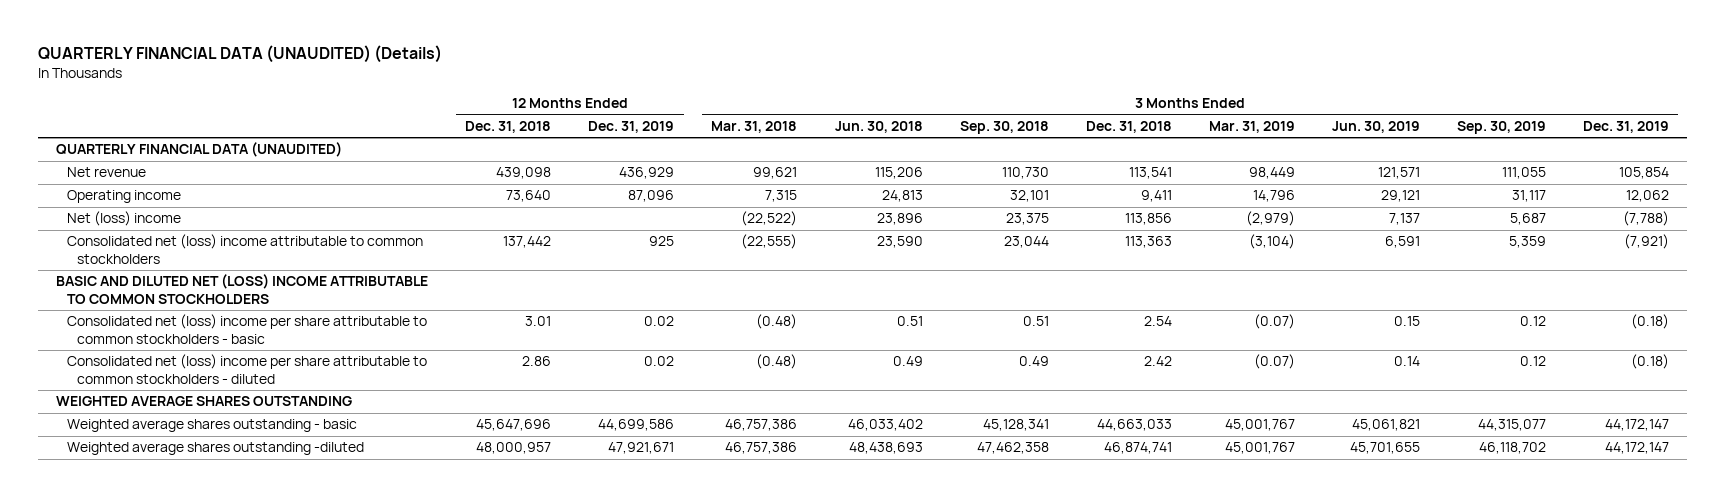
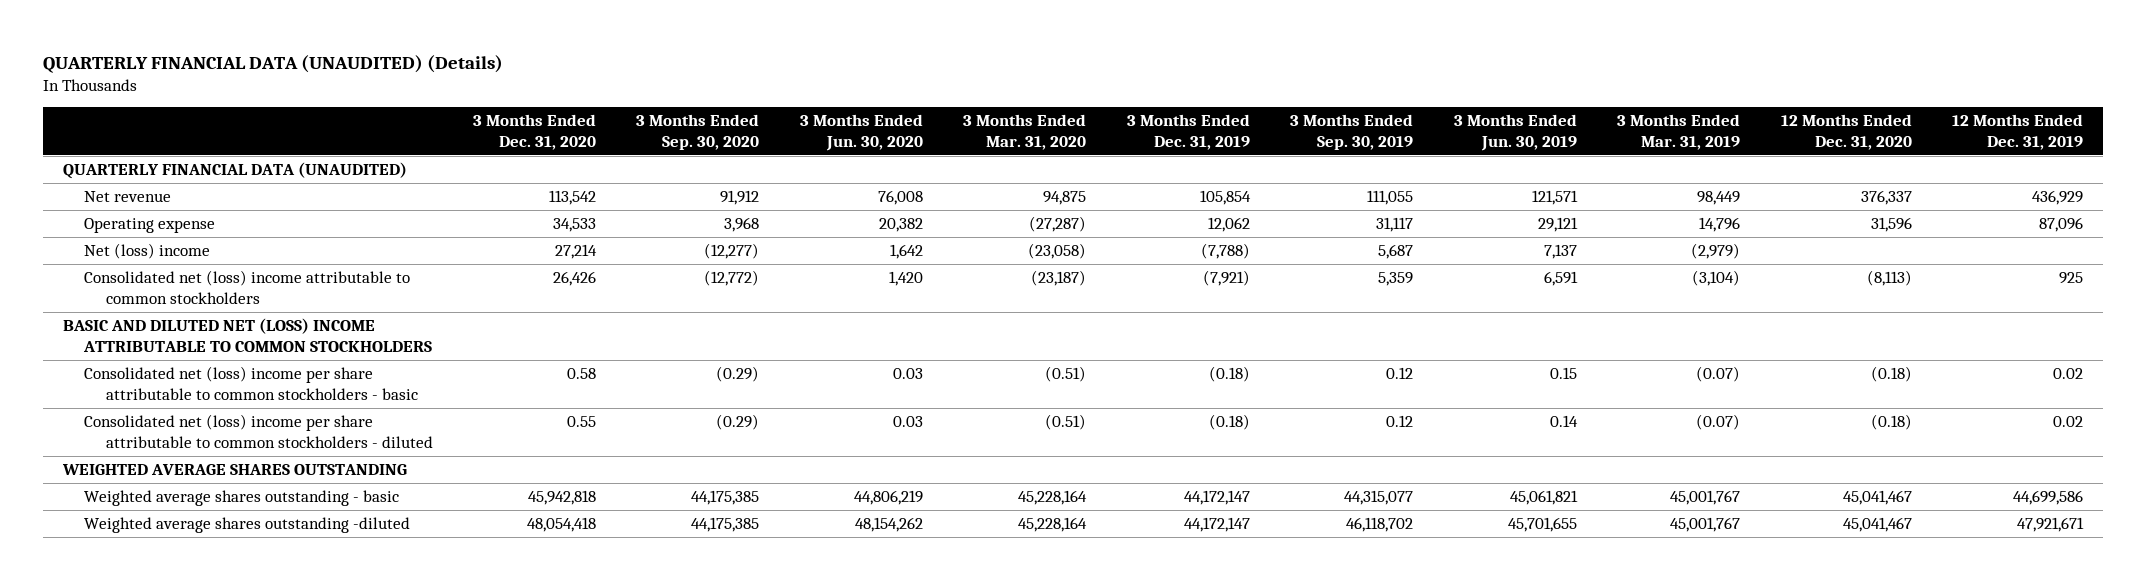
- | 12 Months Ended Dec. 31, 2018 | 12 Months Ended Dec. 31, 2019 | 3 Months Ended Mar. 31, 2018 | 3 Months Ended Jun. 30, 2018 | 3 Months Ended Sep. 30, 2018 | 3 Months Ended Dec. 31, 2018 | 3 Months Ended Mar. 31, 2019 | 3 Months Ended Jun. 30, 2019 | 3 Months Ended Sep. 30, 2019 | 3 Months Ended Dec. 31, 2019
+ | 3 Months Ended Dec. 31, 2020 | 3 Months Ended Sep. 30, 2020 | 3 Months Ended Jun. 30, 2020 | 3 Months Ended Mar. 31, 2020 | 3 Months Ended Dec. 31, 2019 | 3 Months Ended Sep. 30, 2019 | 3 Months Ended Jun. 30, 2019 | 3 Months Ended Mar. 31, 2019 | 12 Months Ended Dec. 31, 2020 | 12 Months Ended Dec. 31, 2019
- Operating income | 73,640 | 87,096 | 7,315 | 24,813 | 32,101 | 9,411 | 14,796 | 29,121 | 31,117 | 12,062
+ Operating expense | 34,533 | 3,968 | 20,382 | (27,287) | 12,062 | 31,117 | 29,121 | 14,796 | 31,596 | 87,096

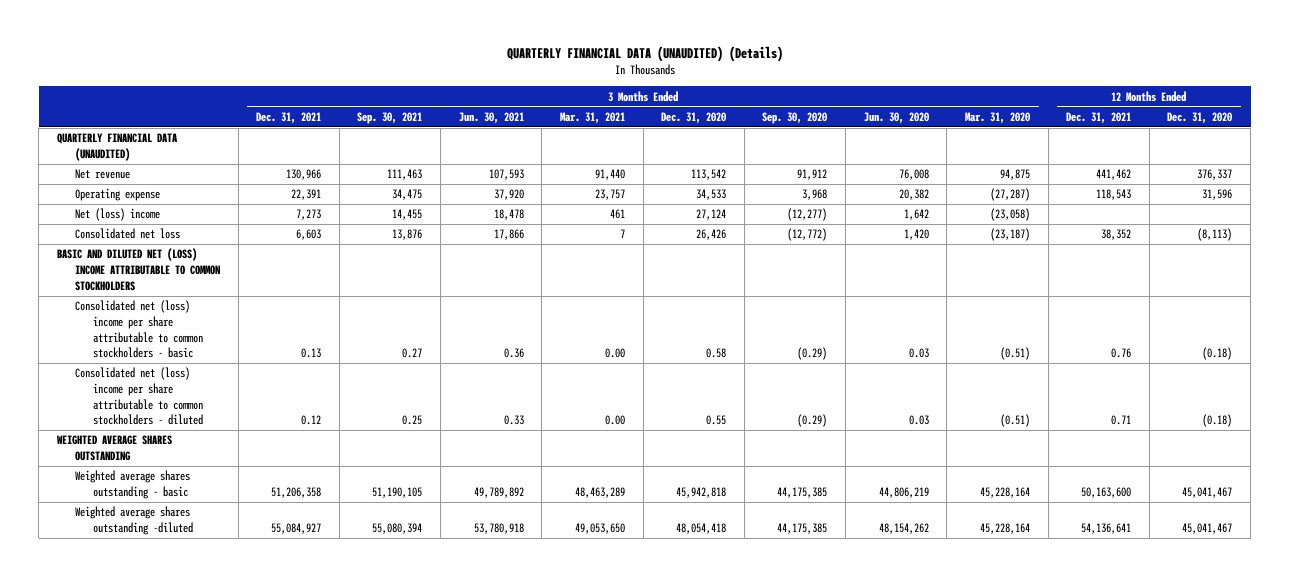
- | 3 Months Ended Dec. 31, 2020 | 3 Months Ended Sep. 30, 2020 | 3 Months Ended Jun. 30, 2020 | 3 Months Ended Mar. 31, 2020 | 3 Months Ended Dec. 31, 2019 | 3 Months Ended Sep. 30, 2019 | 3 Months Ended Jun. 30, 2019 | 3 Months Ended Mar. 31, 2019 | 12 Months Ended Dec. 31, 2020 | 12 Months Ended Dec. 31, 2019
+ | 3 Months Ended Dec. 31, 2021 | 3 Months Ended Sep. 30, 2021 | 3 Months Ended Jun. 30, 2021 | 3 Months Ended Mar. 31, 2021 | 3 Months Ended Dec. 31, 2020 | 3 Months Ended Sep. 30, 2020 | 3 Months Ended Jun. 30, 2020 | 3 Months Ended Mar. 31, 2020 | 12 Months Ended Dec. 31, 2021 | 12 Months Ended Dec. 31, 2020
- Net (loss) income | 27,214 | (12,277) | 1,642 | (23,058) | (7,788) | 5,687 | 7,137 | (2,979) | |
- Consolidated net (loss) income attributable to common stockholders | 26,426 | (12,772) | 1,420 | (23,187) | (7,921) | 5,359 | 6,591 | (3,104) | (8,113) | 925
+ Net (loss) income | 7,273 | 14,455 | 18,478 | 461 | 27,124 | (12,277) | 1,642 | (23,058) | |
+ Consolidated net loss | 6,603 | 13,876 | 17,866 | 7 | 26,426 | (12,772) | 1,420 | (23,187) | 38,352 | (8,113)

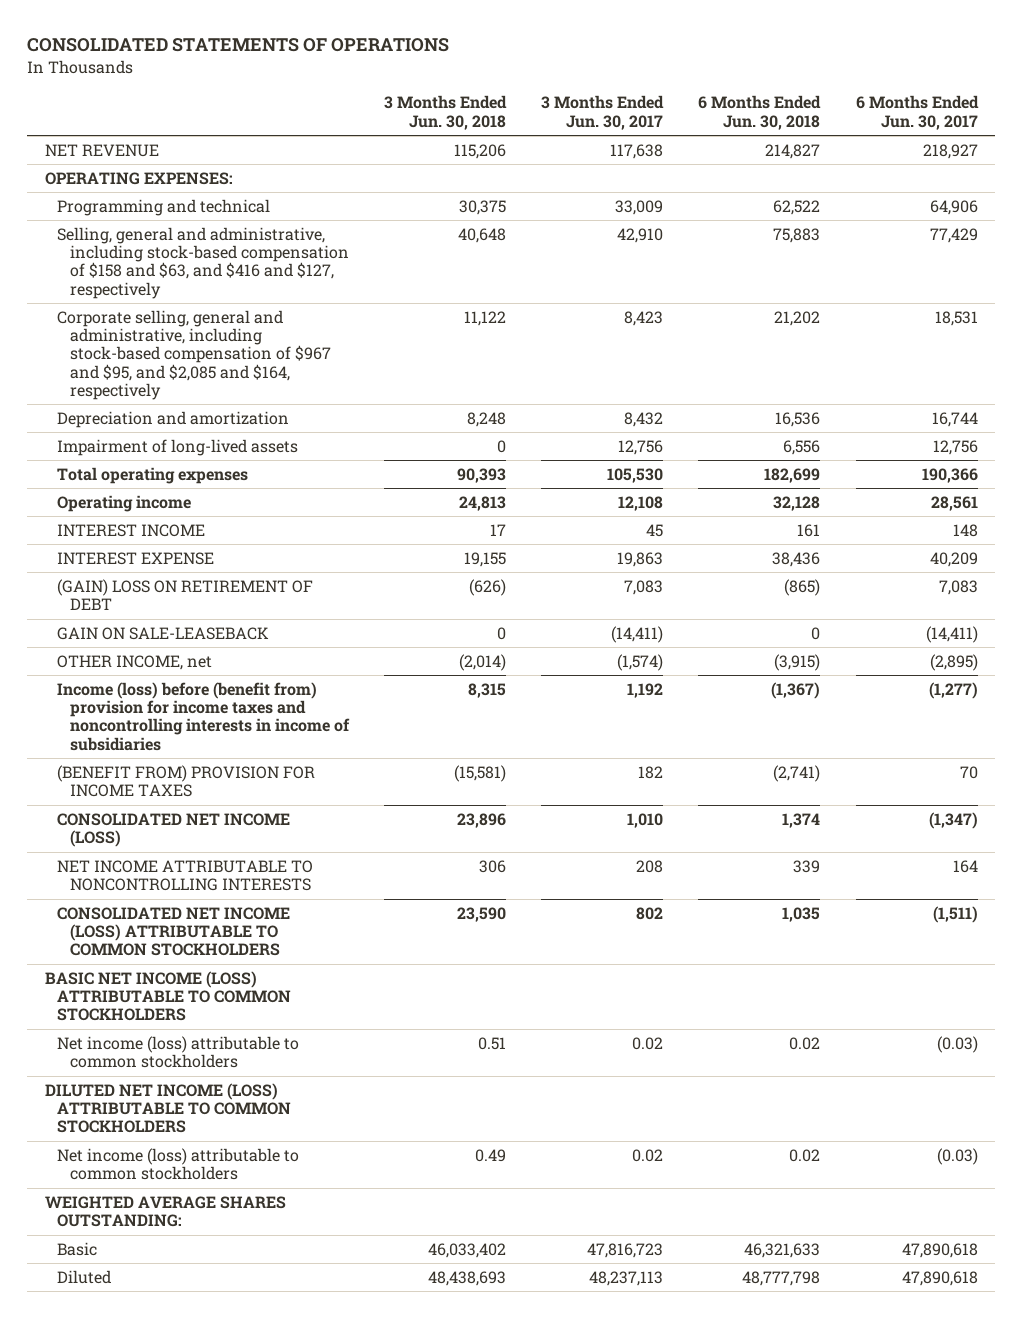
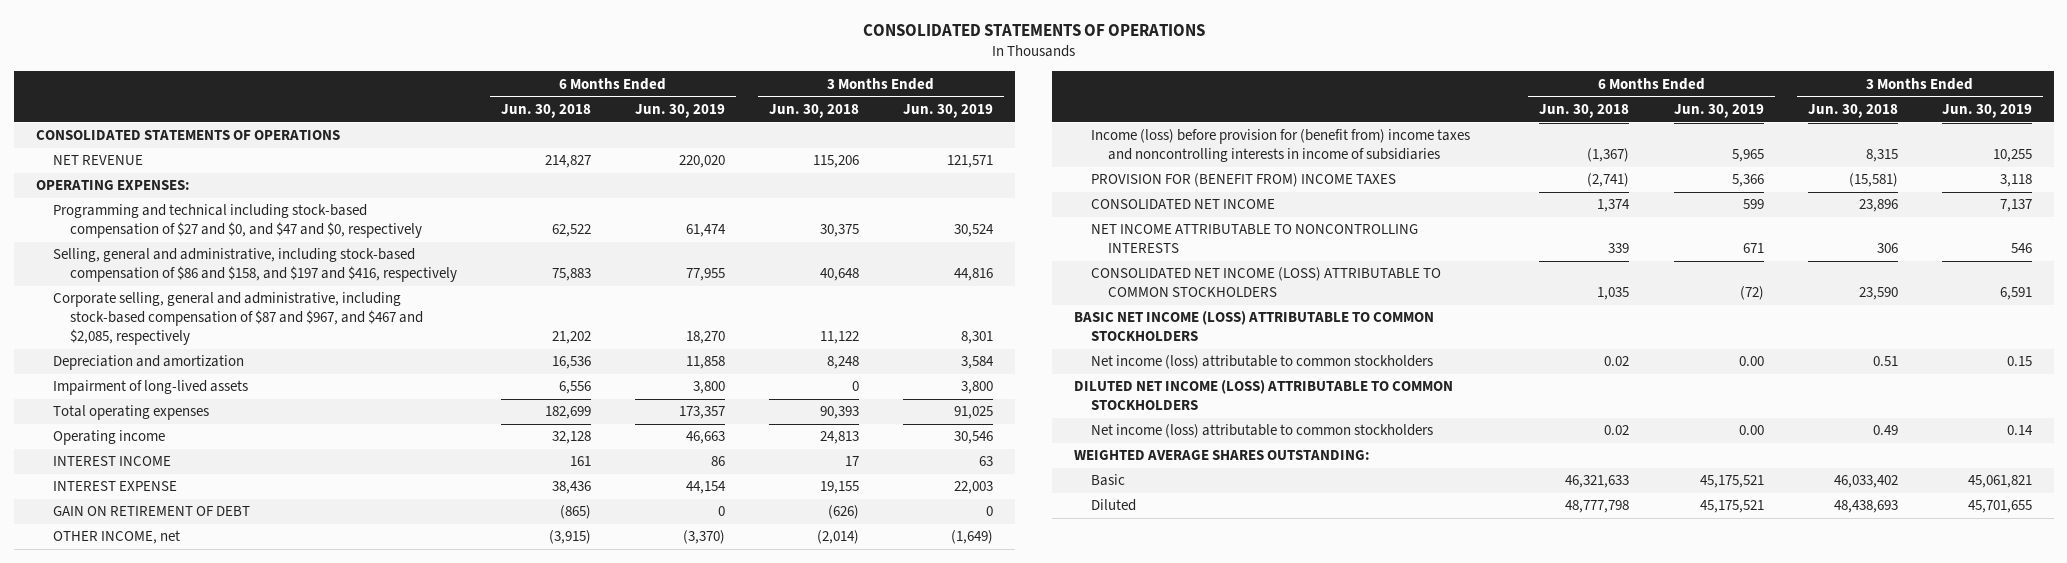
- | 3 Months Ended Jun. 30, 2018 | 3 Months Ended Jun. 30, 2017 | 6 Months Ended Jun. 30, 2018 | 6 Months Ended Jun. 30, 2017
+ | 6 Months Ended Jun. 30, 2018 | 6 Months Ended Jun. 30, 2019 | 3 Months Ended Jun. 30, 2018 | 3 Months Ended Jun. 30, 2019
+ CONSOLIDATED STATEMENTS OF OPERATIONS
- Programming and technical | 30,375 | 33,009 | 62,522 | 64,906
- Selling, general and administrative, including stock-based compensation of $158 and $63, and $416 and $127, respectively | 40,648 | 42,910 | 75,883 | 77,429
- Corporate selling, general and administrative, including stock-based compensation of $967 and $95, and $2,085 and $164, respectively | 11,122 | 8,423 | 21,202 | 18,531
+ Programming and technical including stock-based compensation of $27 and $0, and $47 and $0, respectively | 62,522 | 61,474 | 30,375 | 30,524
+ Selling, general and administrative, including stock-based compensation of $86 and $158, and $197 and $416, respectively | 75,883 | 77,955 | 40,648 | 44,816
+ Corporate selling, general and administrative, including stock-based compensation of $87 and $967, and $467 and $2,085, respectively | 21,202 | 18,270 | 11,122 | 8,301
- (GAIN) LOSS ON RETIREMENT OF DEBT | (626) | 7,083 | (865) | 7,083
- GAIN ON SALE-LEASEBACK | 0 | (14,411) | 0 | (14,411)
+ GAIN ON RETIREMENT OF DEBT | (865) | 0 | (626) | 0
- Income (loss) before (benefit from) provision for income taxes and noncontrolling interests in income of subsidiaries | 8,315 | 1,192 | (1,367) | (1,277)
- (BENEFIT FROM) PROVISION FOR INCOME TAXES | (15,581) | 182 | (2,741) | 70
- CONSOLIDATED NET INCOME (LOSS) | 23,896 | 1,010 | 1,374 | (1,347)
+ Income (loss) before provision for (benefit from) income taxes and noncontrolling interests in income of subsidiaries | (1,367) | 5,965 | 8,315 | 10,255
+ PROVISION FOR (BENEFIT FROM) INCOME TAXES | (2,741) | 5,366 | (15,581) | 3,118
+ CONSOLIDATED NET INCOME | 1,374 | 599 | 23,896 | 7,137

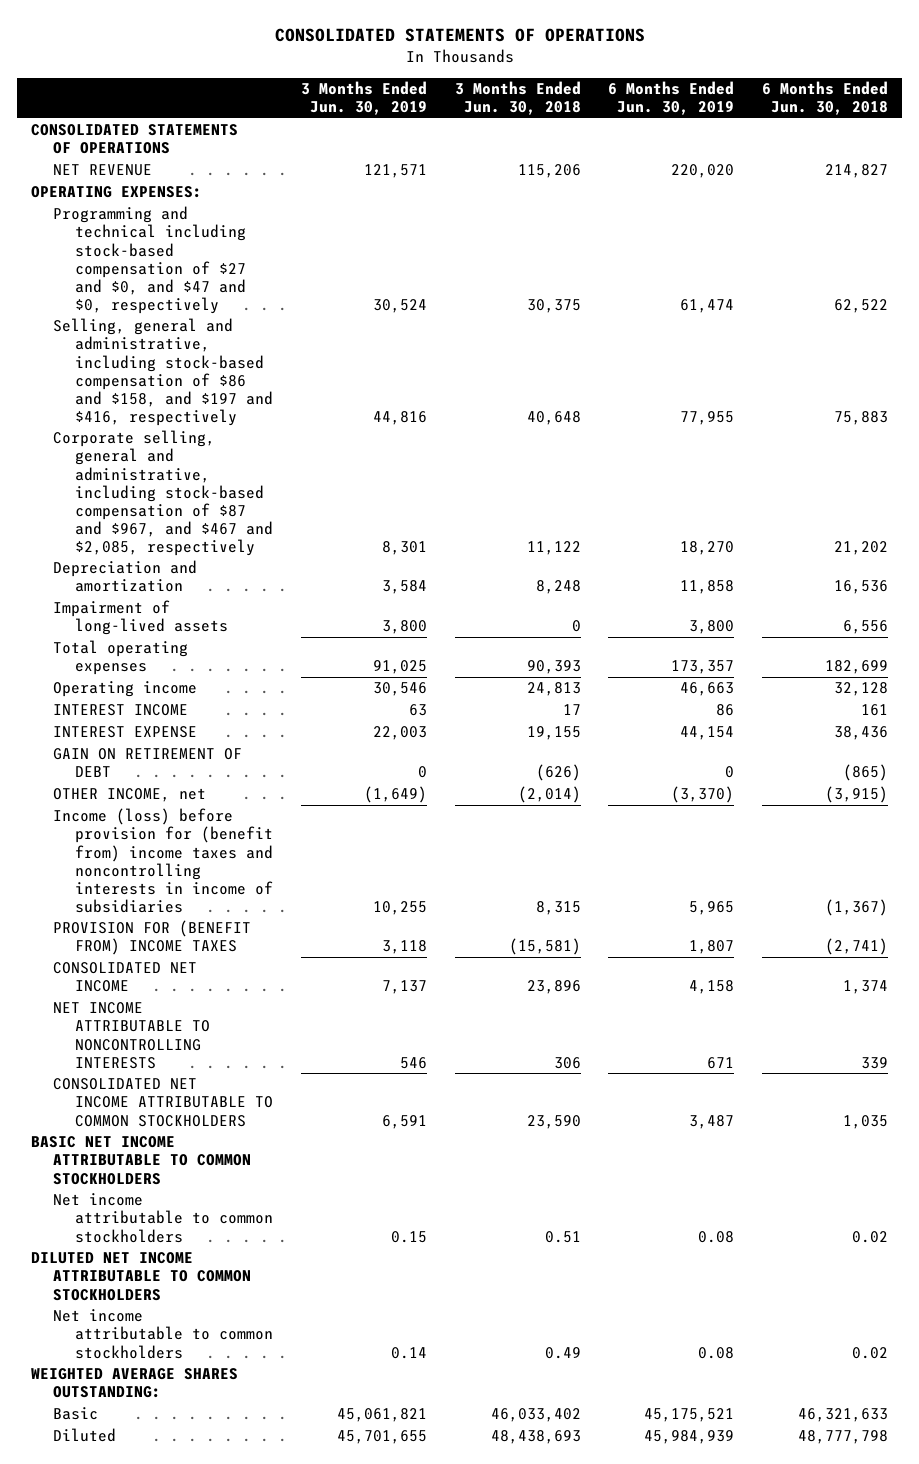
- | 6 Months Ended Jun. 30, 2018 | 6 Months Ended Jun. 30, 2019 | 3 Months Ended Jun. 30, 2018 | 3 Months Ended Jun. 30, 2019
+ | 3 Months Ended Jun. 30, 2019 | 3 Months Ended Jun. 30, 2018 | 6 Months Ended Jun. 30, 2019 | 6 Months Ended Jun. 30, 2018
- PROVISION FOR (BENEFIT FROM) INCOME TAXES | (2,741) | 5,366 | (15,581) | 3,118
- CONSOLIDATED NET INCOME | 1,374 | 599 | 23,896 | 7,137
+ PROVISION FOR (BENEFIT FROM) INCOME TAXES | 3,118 | (15,581) | 1,807 | (2,741)
+ CONSOLIDATED NET INCOME | 7,137 | 23,896 | 4,158 | 1,374
- CONSOLIDATED NET INCOME (LOSS) ATTRIBUTABLE TO COMMON STOCKHOLDERS | 1,035 | (72) | 23,590 | 6,591
- BASIC NET INCOME (LOSS) ATTRIBUTABLE TO COMMON STOCKHOLDERS
- Net income (loss) attributable to common stockholders | 0.02 | 0.00 | 0.51 | 0.15
- DILUTED NET INCOME (LOSS) ATTRIBUTABLE TO COMMON STOCKHOLDERS
- Net income (loss) attributable to common stockholders | 0.02 | 0.00 | 0.49 | 0.14
+ CONSOLIDATED NET INCOME ATTRIBUTABLE TO COMMON STOCKHOLDERS | 6,591 | 23,590 | 3,487 | 1,035
+ BASIC NET INCOME ATTRIBUTABLE TO COMMON STOCKHOLDERS
+ Net income attributable to common stockholders | 0.15 | 0.51 | 0.08 | 0.02
+ DILUTED NET INCOME ATTRIBUTABLE TO COMMON STOCKHOLDERS
+ Net income attributable to common stockholders | 0.14 | 0.49 | 0.08 | 0.02
- Diluted | 48,777,798 | 45,175,521 | 48,438,693 | 45,701,655
+ Diluted | 45,701,655 | 48,438,693 | 45,984,939 | 48,777,798

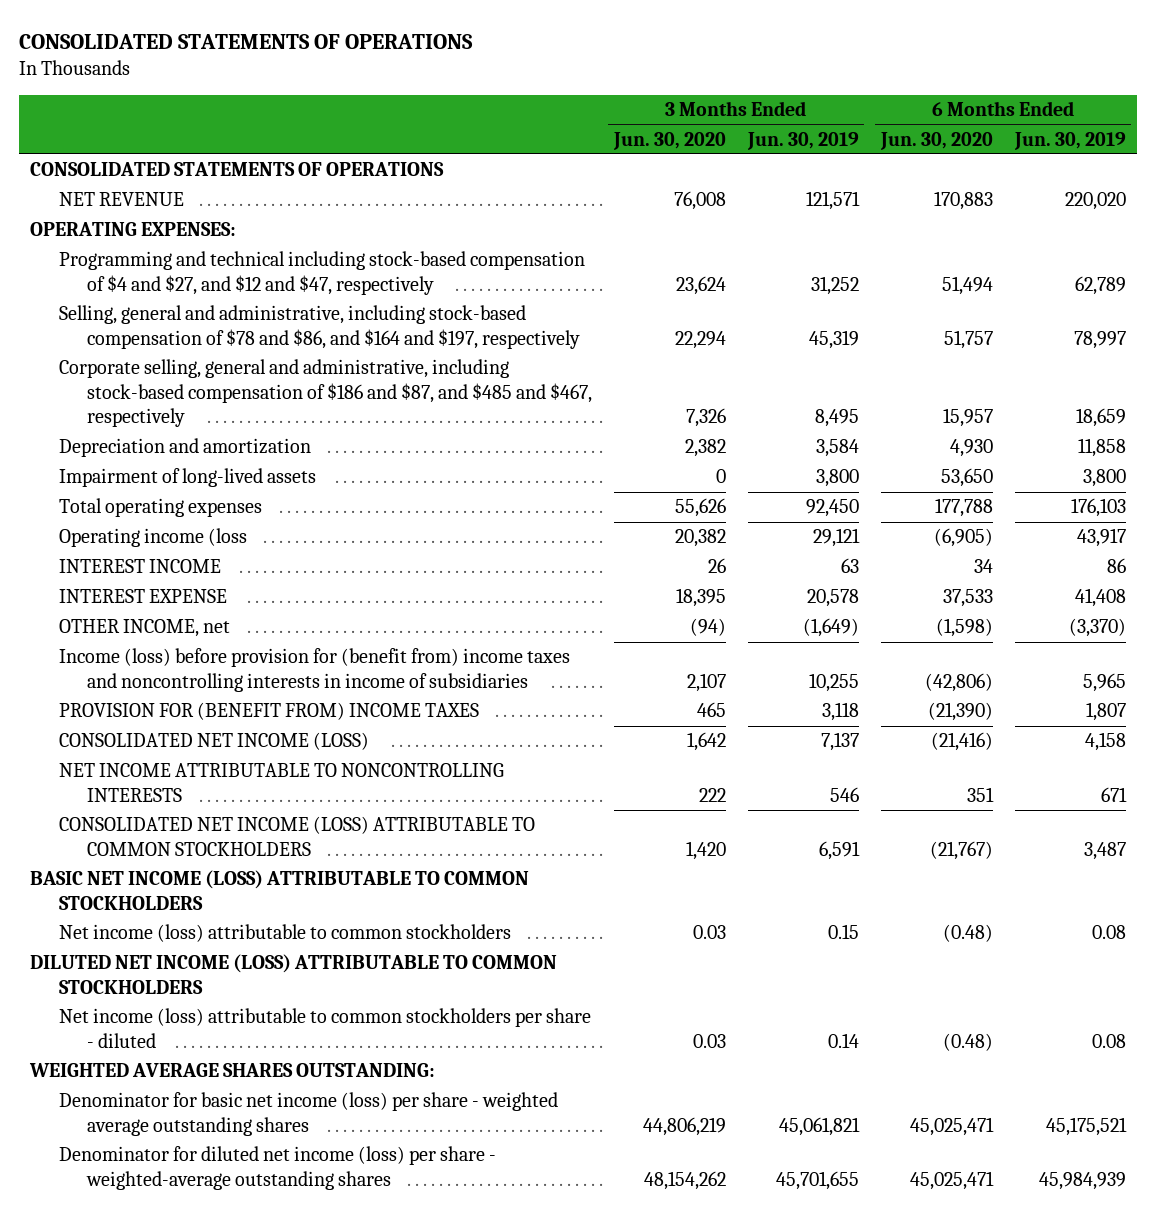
- | 3 Months Ended Jun. 30, 2019 | 3 Months Ended Jun. 30, 2018 | 6 Months Ended Jun. 30, 2019 | 6 Months Ended Jun. 30, 2018
+ | 3 Months Ended Jun. 30, 2020 | 3 Months Ended Jun. 30, 2019 | 6 Months Ended Jun. 30, 2020 | 6 Months Ended Jun. 30, 2019
- Programming and technical including stock-based compensation of $27 and $0, and $47 and $0, respectively | 30,524 | 30,375 | 61,474 | 62,522
- Selling, general and administrative, including stock-based compensation of $86 and $158, and $197 and $416, respectively | 44,816 | 40,648 | 77,955 | 75,883
- Corporate selling, general and administrative, including stock-based compensation of $87 and $967, and $467 and $2,085, respectively | 8,301 | 11,122 | 18,270 | 21,202
+ Programming and technical including stock-based compensation of $4 and $27, and $12 and $47, respectively | 23,624 | 31,252 | 51,494 | 62,789
+ Selling, general and administrative, including stock-based compensation of $78 and $86, and $164 and $197, respectively | 22,294 | 45,319 | 51,757 | 78,997
+ Corporate selling, general and administrative, including stock-based compensation of $186 and $87, and $485 and $467, respectively | 7,326 | 8,495 | 15,957 | 18,659
- Total operating expenses | 91,025 | 90,393 | 173,357 | 182,699
- Operating income | 30,546 | 24,813 | 46,663 | 32,128
+ Total operating expenses | 55,626 | 92,450 | 177,788 | 176,103
+ Operating income (loss | 20,382 | 29,121 | (6,905) | 43,917
- INTEREST EXPENSE | 22,003 | 19,155 | 44,154 | 38,436
- GAIN ON RETIREMENT OF DEBT | 0 | (626) | 0 | (865)
+ INTEREST EXPENSE | 18,395 | 20,578 | 37,533 | 41,408
- CONSOLIDATED NET INCOME | 7,137 | 23,896 | 4,158 | 1,374
+ CONSOLIDATED NET INCOME (LOSS) | 1,642 | 7,137 | (21,416) | 4,158
- CONSOLIDATED NET INCOME ATTRIBUTABLE TO COMMON STOCKHOLDERS | 6,591 | 23,590 | 3,487 | 1,035
- BASIC NET INCOME ATTRIBUTABLE TO COMMON STOCKHOLDERS
- Net income attributable to common stockholders | 0.15 | 0.51 | 0.08 | 0.02
- DILUTED NET INCOME ATTRIBUTABLE TO COMMON STOCKHOLDERS
- Net income attributable to common stockholders | 0.14 | 0.49 | 0.08 | 0.02
+ CONSOLIDATED NET INCOME (LOSS) ATTRIBUTABLE TO COMMON STOCKHOLDERS | 1,420 | 6,591 | (21,767) | 3,487
+ BASIC NET INCOME (LOSS) ATTRIBUTABLE TO COMMON STOCKHOLDERS
+ Net income (loss) attributable to common stockholders | 0.03 | 0.15 | (0.48) | 0.08
+ DILUTED NET INCOME (LOSS) ATTRIBUTABLE TO COMMON STOCKHOLDERS
+ Net income (loss) attributable to common stockholders per share - diluted | 0.03 | 0.14 | (0.48) | 0.08
- Basic | 45,061,821 | 46,033,402 | 45,175,521 | 46,321,633
- Diluted | 45,701,655 | 48,438,693 | 45,984,939 | 48,777,798
+ Denominator for basic net income (loss) per share - weighted average outstanding shares | 44,806,219 | 45,061,821 | 45,025,471 | 45,175,521
+ Denominator for diluted net income (loss) per share - weighted-average outstanding shares | 48,154,262 | 45,701,655 | 45,025,471 | 45,984,939

